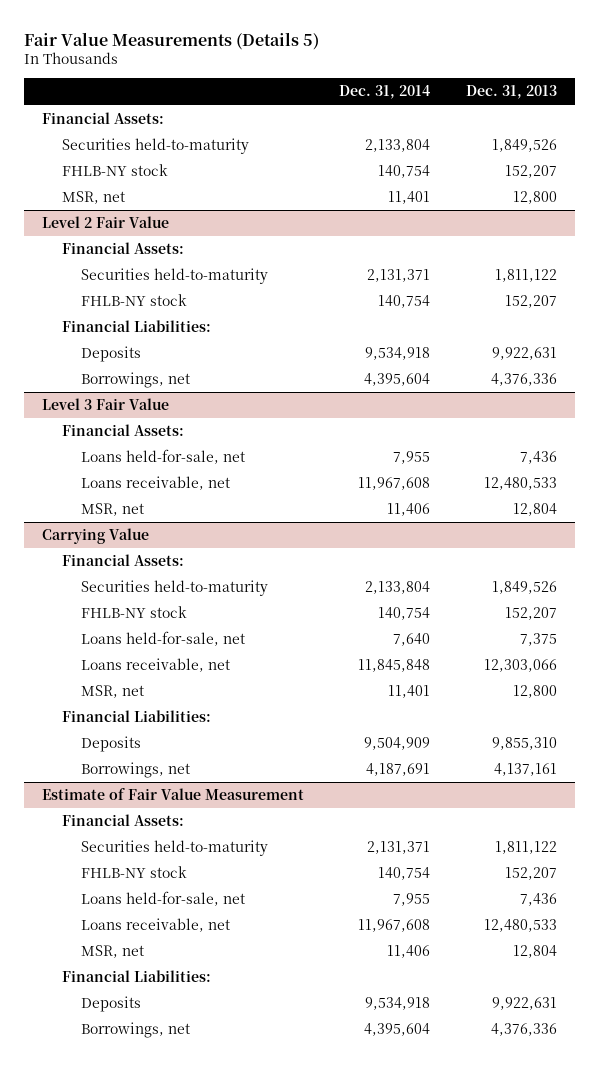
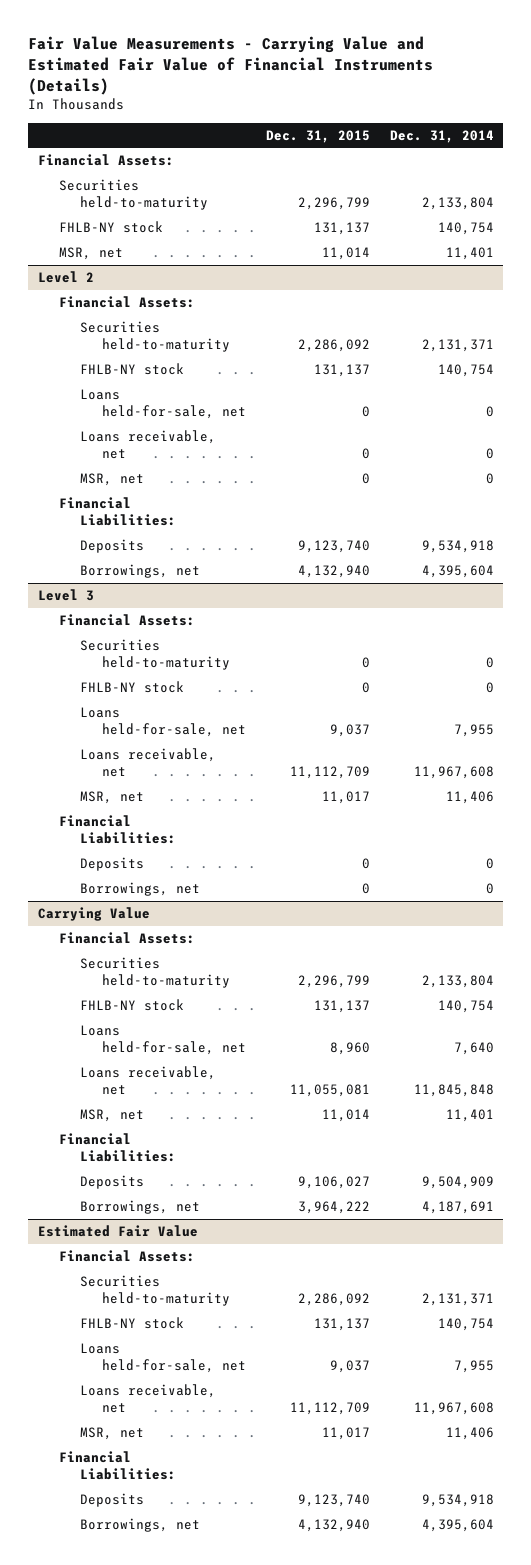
- Fair Value Measurements (Details 5)
+ Fair Value Measurements - Carrying Value and Estimated Fair Value of Financial Instruments (Details)
- | Dec. 31, 2014 | Dec. 31, 2013
+ | Dec. 31, 2015 | Dec. 31, 2014
- Level 2 Fair Value
+ Level 2
+ Loans held-for-sale, net | 0 | 0
+ Loans receivable, net | 0 | 0
+ MSR, net | 0 | 0
- Level 3 Fair Value
+ Level 3
+ Securities held-to-maturity | 0 | 0
+ FHLB-NY stock | 0 | 0
+ Financial Liabilities:
+ Deposits | 0 | 0
+ Borrowings, net | 0 | 0
- Estimate of Fair Value Measurement
+ Estimated Fair Value

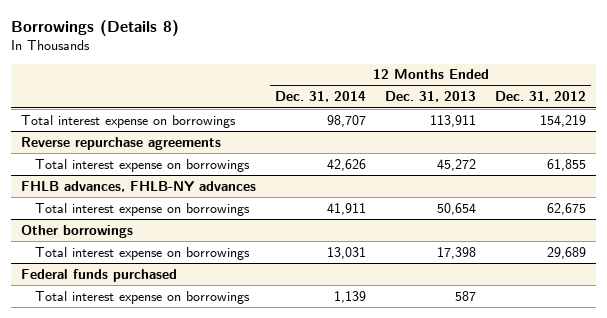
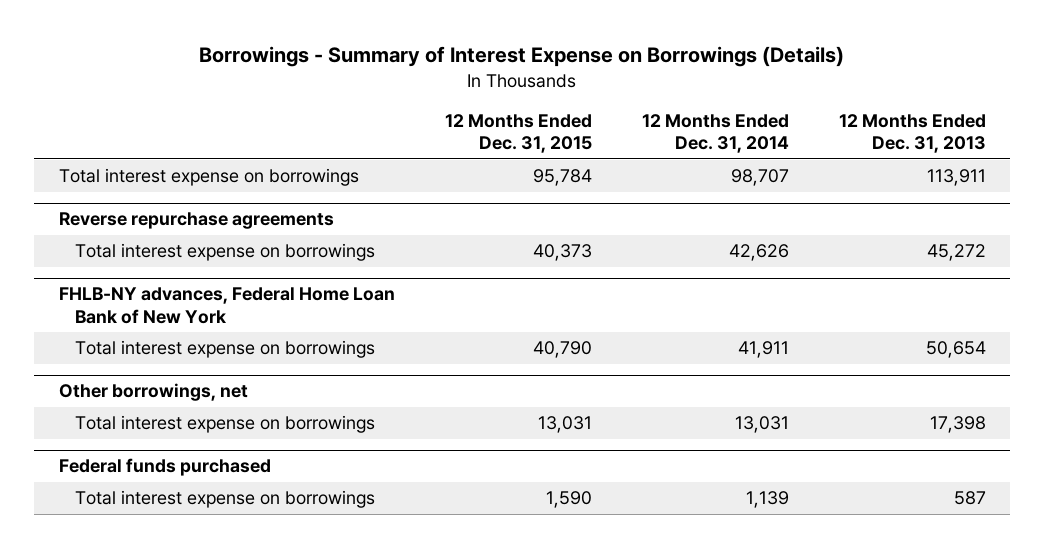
- Borrowings (Details 8)
+ Borrowings - Summary of Interest Expense on Borrowings (Details)
- | 12 Months Ended Dec. 31, 2014 | 12 Months Ended Dec. 31, 2013 | 12 Months Ended Dec. 31, 2012
+ | 12 Months Ended Dec. 31, 2015 | 12 Months Ended Dec. 31, 2014 | 12 Months Ended Dec. 31, 2013
- FHLB advances, FHLB-NY advances
+ FHLB-NY advances, Federal Home Loan Bank of New York
- Other borrowings
+ Other borrowings, net

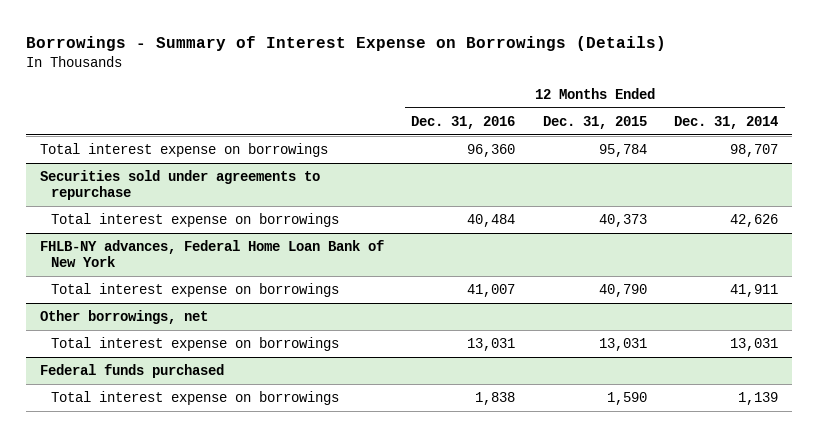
- | 12 Months Ended Dec. 31, 2015 | 12 Months Ended Dec. 31, 2014 | 12 Months Ended Dec. 31, 2013
+ | 12 Months Ended Dec. 31, 2016 | 12 Months Ended Dec. 31, 2015 | 12 Months Ended Dec. 31, 2014
- Reverse repurchase agreements
+ Securities sold under agreements to repurchase

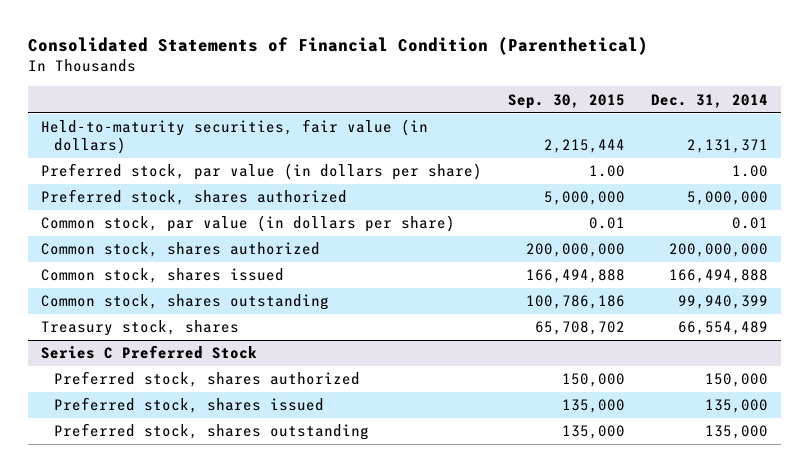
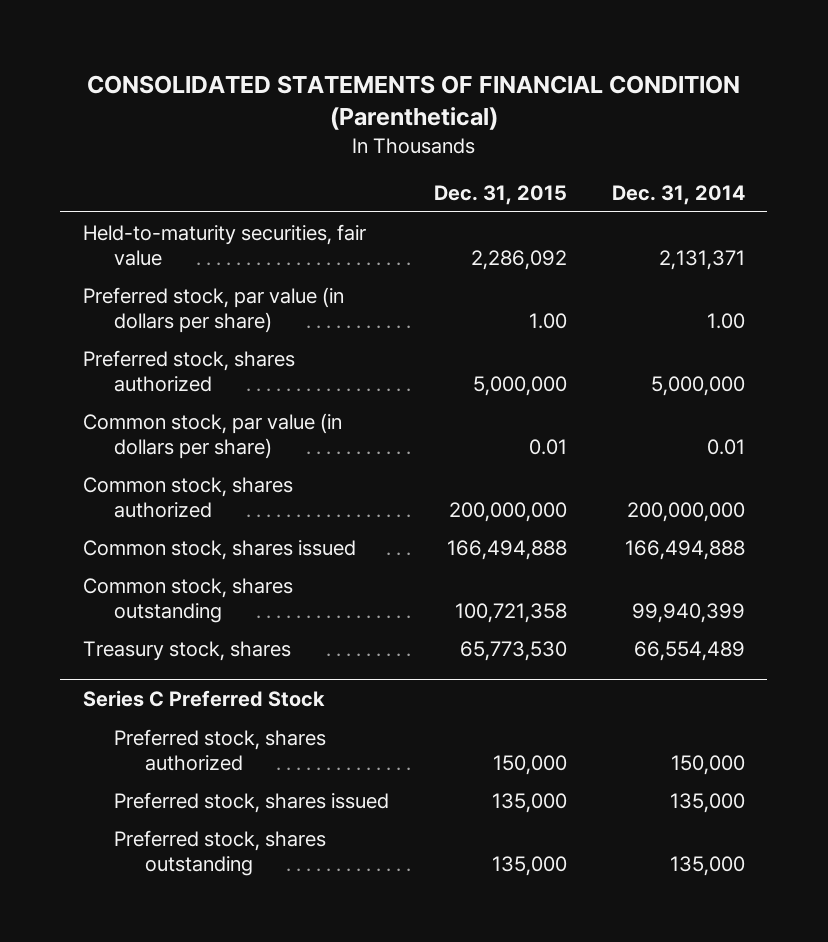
- Consolidated Statements of Financial Condition (Parenthetical)
+ CONSOLIDATED STATEMENTS OF FINANCIAL CONDITION (Parenthetical)
- | Sep. 30, 2015 | Dec. 31, 2014
+ | Dec. 31, 2015 | Dec. 31, 2014
- Held-to-maturity securities, fair value (in dollars) | 2,215,444 | 2,131,371
+ Held-to-maturity securities, fair value | 2,286,092 | 2,131,371

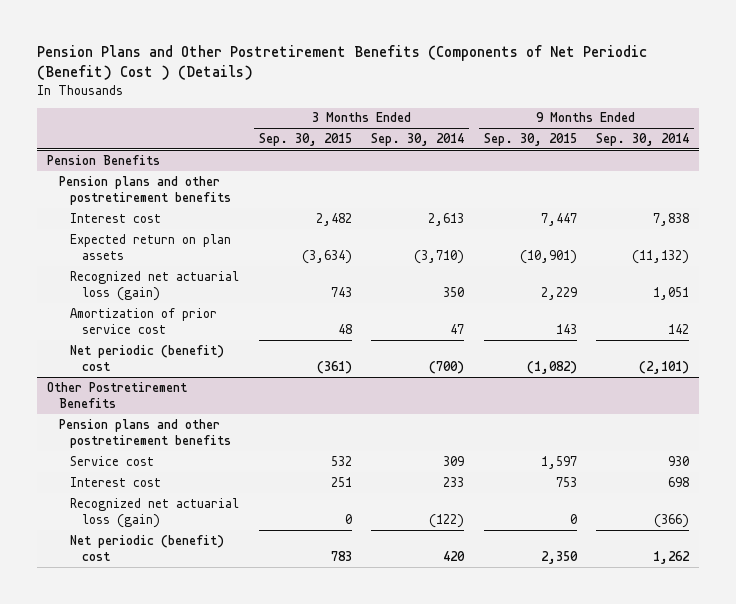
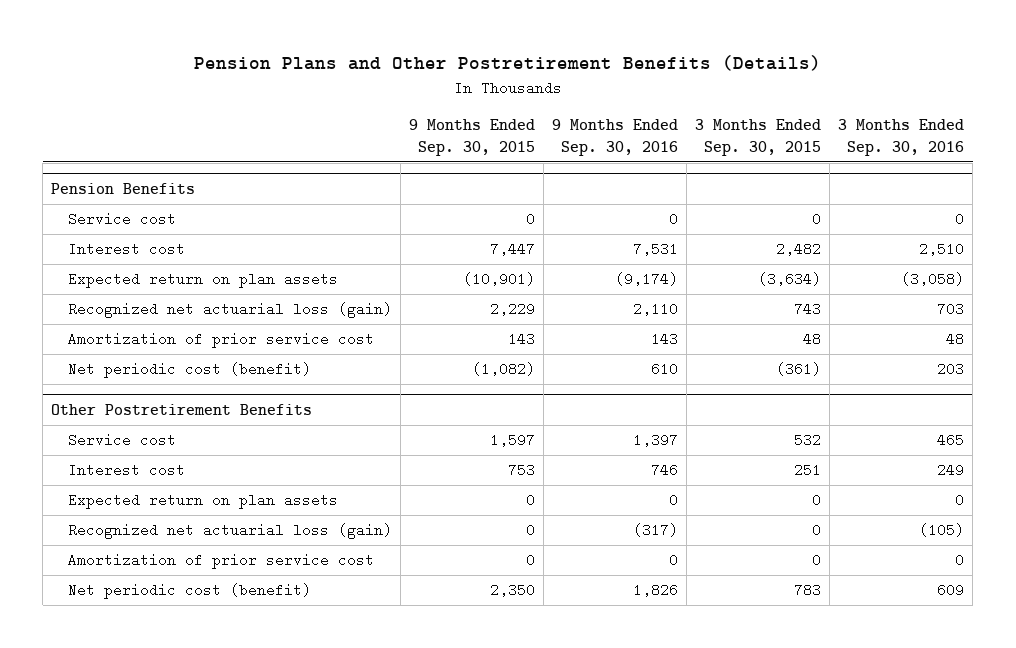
- Pension Plans and Other Postretirement Benefits (Components of Net Periodic (Benefit) Cost ) (Details)
+ Pension Plans and Other Postretirement Benefits (Details)
- | 3 Months Ended Sep. 30, 2015 | 3 Months Ended Sep. 30, 2014 | 9 Months Ended Sep. 30, 2015 | 9 Months Ended Sep. 30, 2014
+ | 9 Months Ended Sep. 30, 2015 | 9 Months Ended Sep. 30, 2016 | 3 Months Ended Sep. 30, 2015 | 3 Months Ended Sep. 30, 2016
@ Pension Benefits
- Pension plans and other postretirement benefits
+ Service cost | 0 | 0 | 0 | 0
- Net periodic (benefit) cost | (361) | (700) | (1,082) | (2,101)
+ Net periodic cost (benefit) | (1,082) | 610 | (361) | 203
@ Other Postretirement Benefits
- Pension plans and other postretirement benefits
+ Expected return on plan assets | 0 | 0 | 0 | 0
- Net periodic (benefit) cost | 783 | 420 | 2,350 | 1,262
+ Amortization of prior service cost | 0 | 0 | 0 | 0
+ Net periodic cost (benefit) | 2,350 | 1,826 | 783 | 609

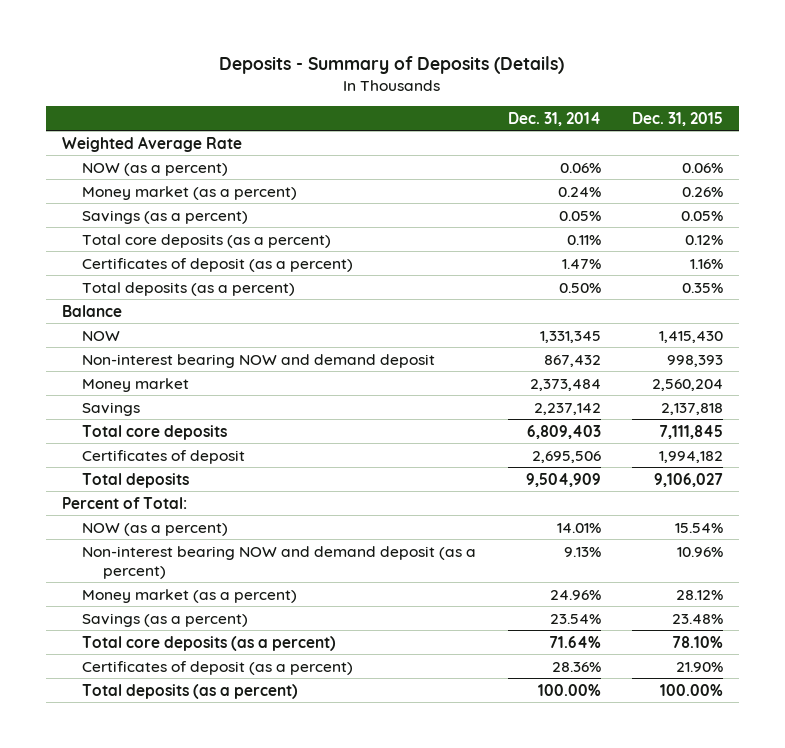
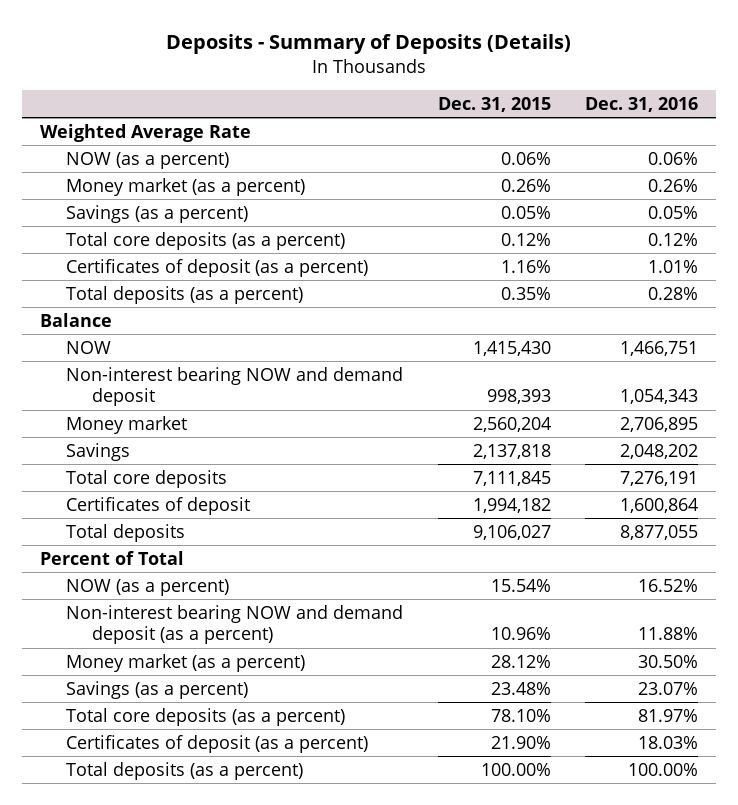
- | Dec. 31, 2014 | Dec. 31, 2015
+ | Dec. 31, 2015 | Dec. 31, 2016
- Percent of Total:
+ Percent of Total

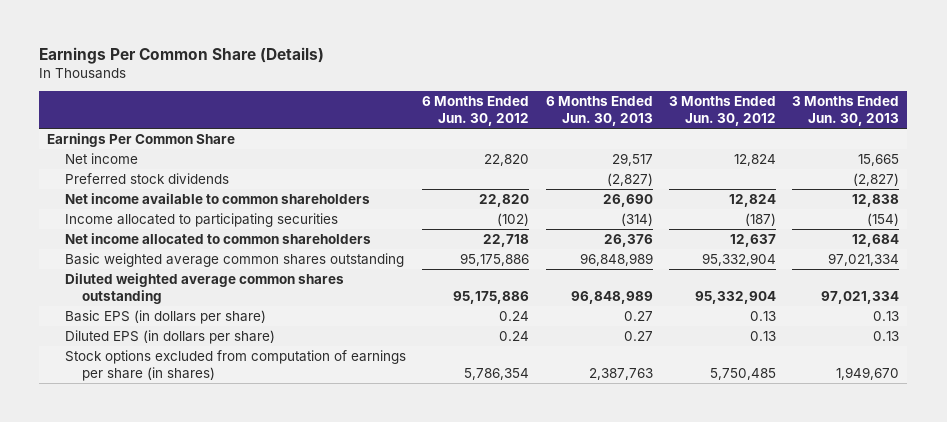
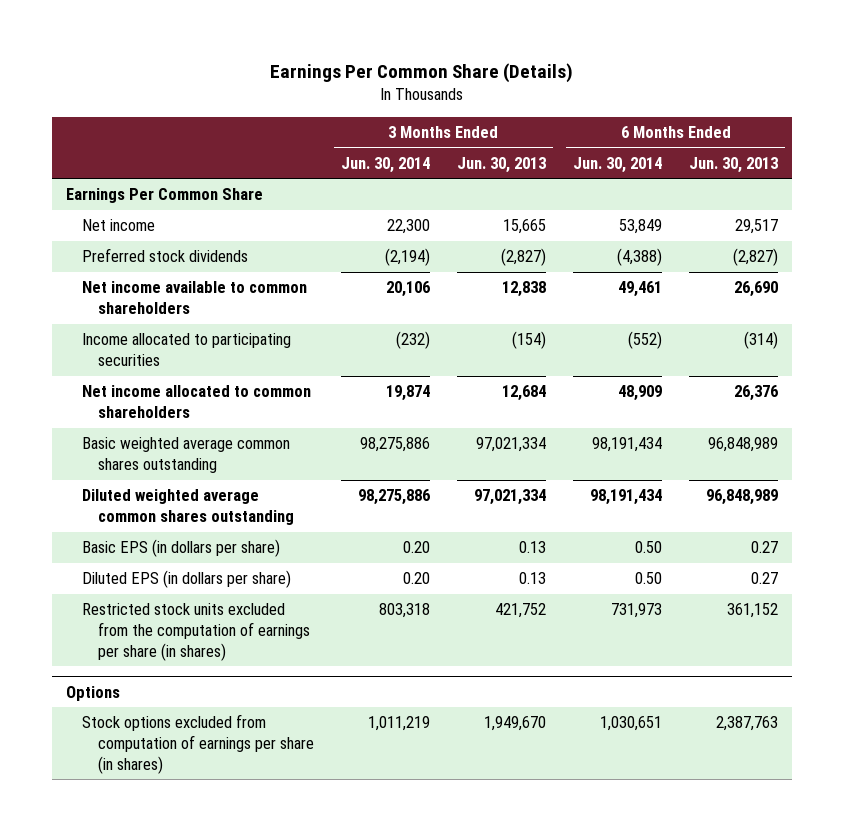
- | 6 Months Ended Jun. 30, 2012 | 6 Months Ended Jun. 30, 2013 | 3 Months Ended Jun. 30, 2012 | 3 Months Ended Jun. 30, 2013
+ | 3 Months Ended Jun. 30, 2014 | 3 Months Ended Jun. 30, 2013 | 6 Months Ended Jun. 30, 2014 | 6 Months Ended Jun. 30, 2013
+ Restricted stock units excluded from the computation of earnings per share (in shares) | 803,318 | 421,752 | 731,973 | 361,152
+ Options

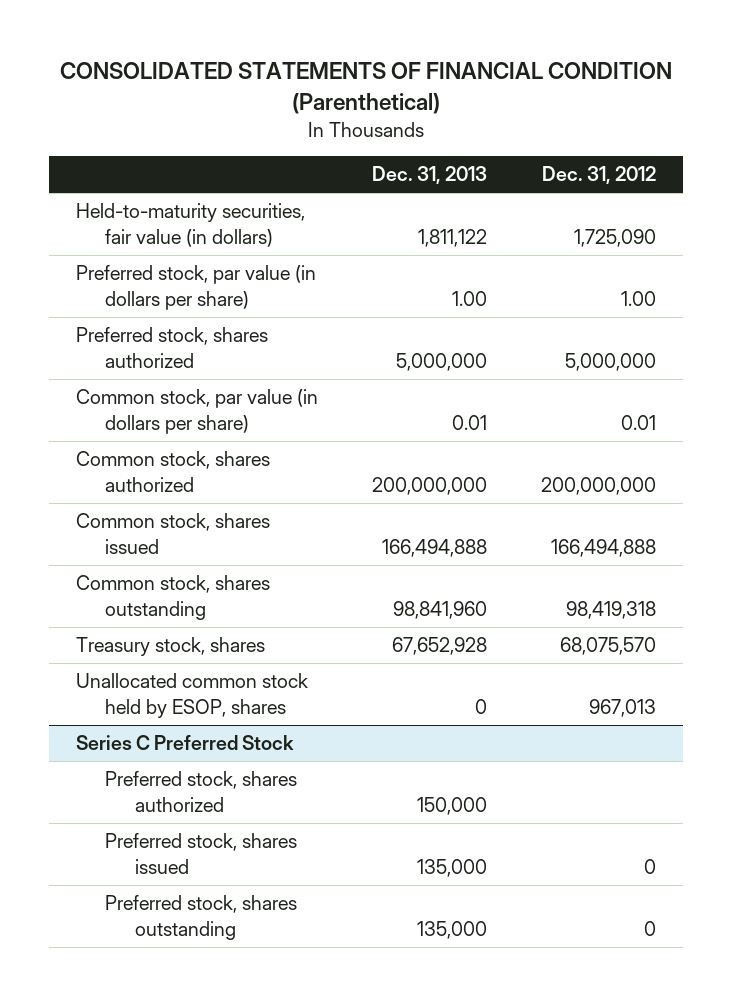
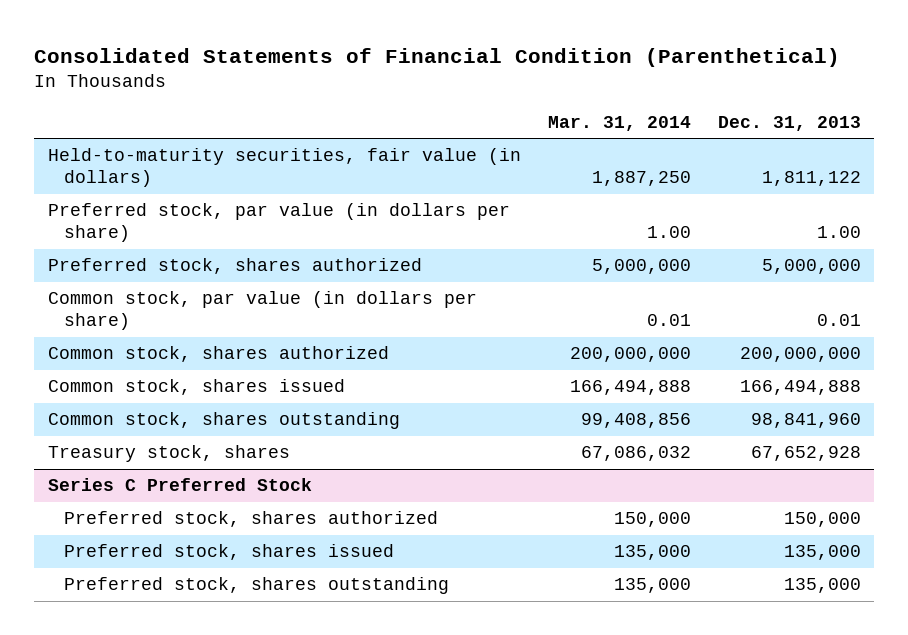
- CONSOLIDATED STATEMENTS OF FINANCIAL CONDITION (Parenthetical)
+ Consolidated Statements of Financial Condition (Parenthetical)
- | Dec. 31, 2013 | Dec. 31, 2012
+ | Mar. 31, 2014 | Dec. 31, 2013
- Unallocated common stock held by ESOP, shares | 0 | 967,013

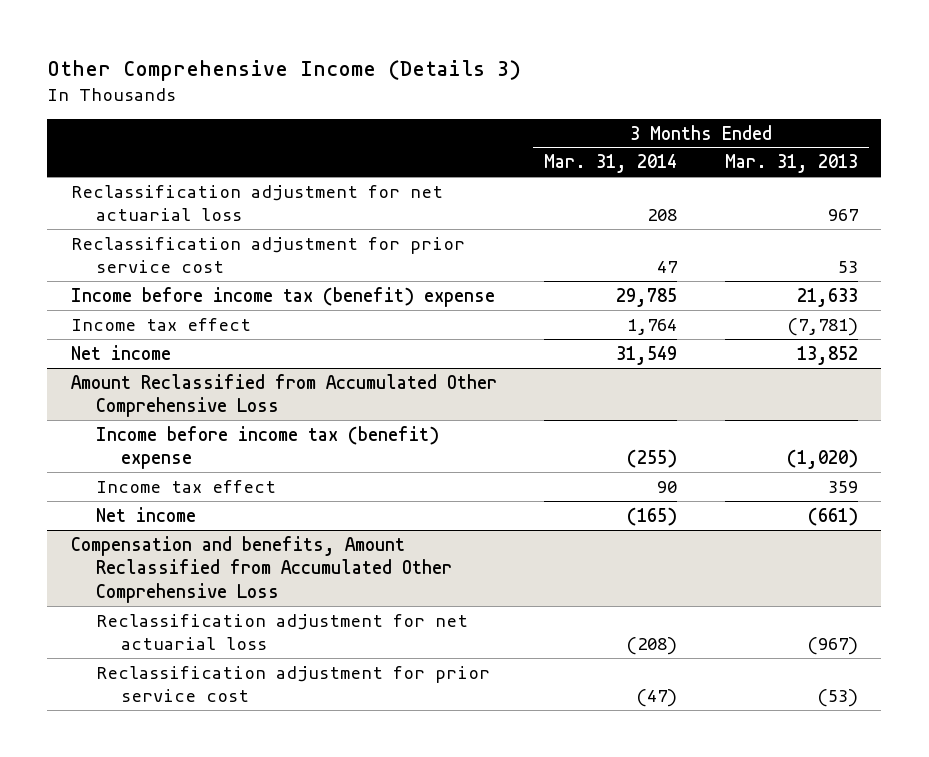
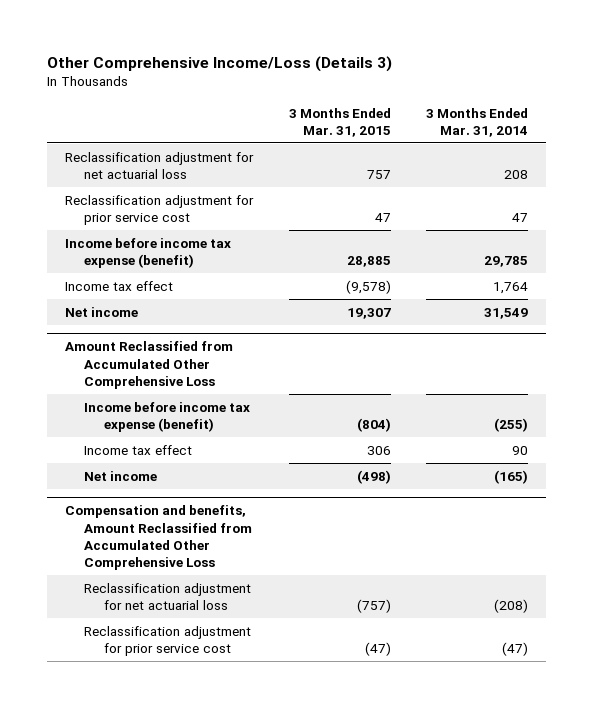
- Other Comprehensive Income (Details 3)
+ Other Comprehensive Income/Loss (Details 3)
- | 3 Months Ended Mar. 31, 2014 | 3 Months Ended Mar. 31, 2013
+ | 3 Months Ended Mar. 31, 2015 | 3 Months Ended Mar. 31, 2014
- Income before income tax (benefit) expense | 29,785 | 21,633
+ Income before income tax expense (benefit) | 28,885 | 29,785
@ Amount Reclassified from Accumulated Other Comprehensive Loss
- Income before income tax (benefit) expense | (255) | (1,020)
+ Income before income tax expense (benefit) | (804) | (255)

